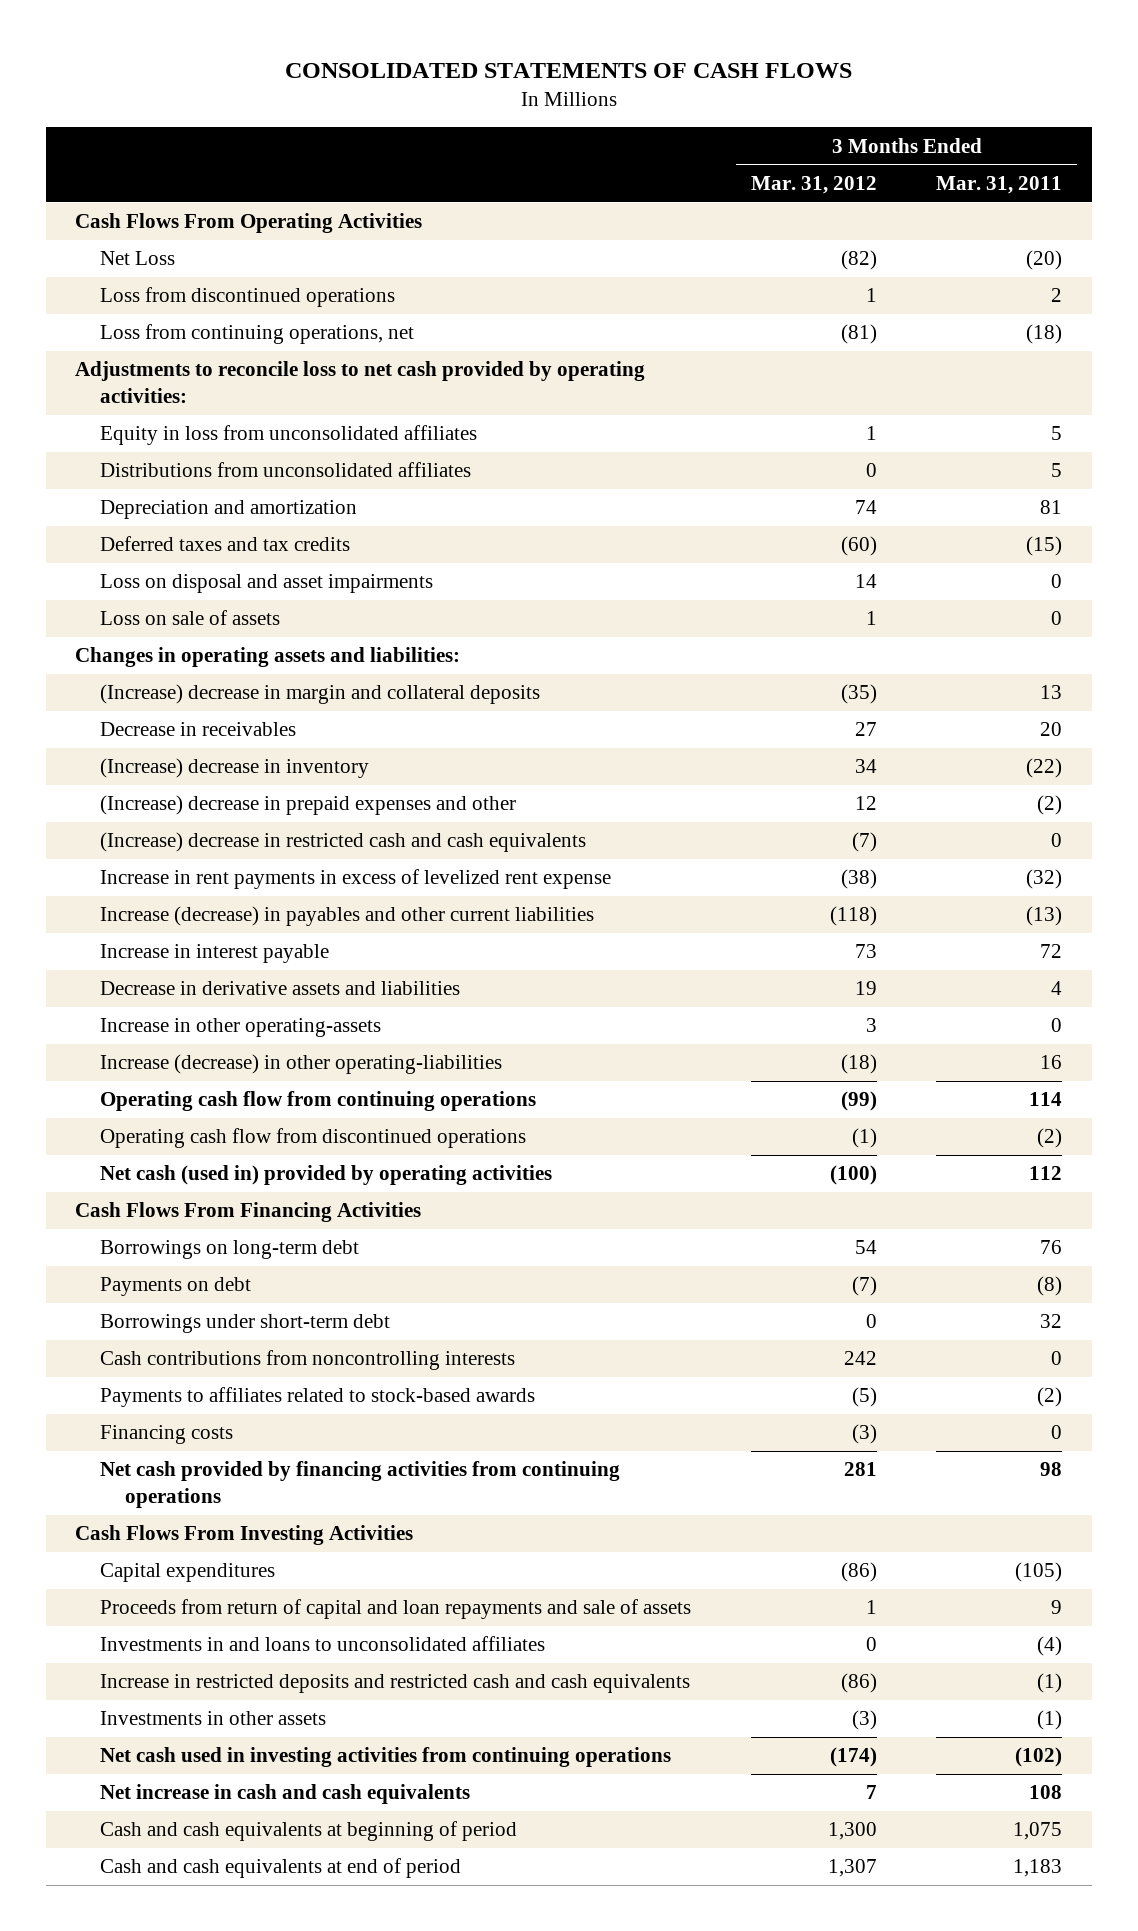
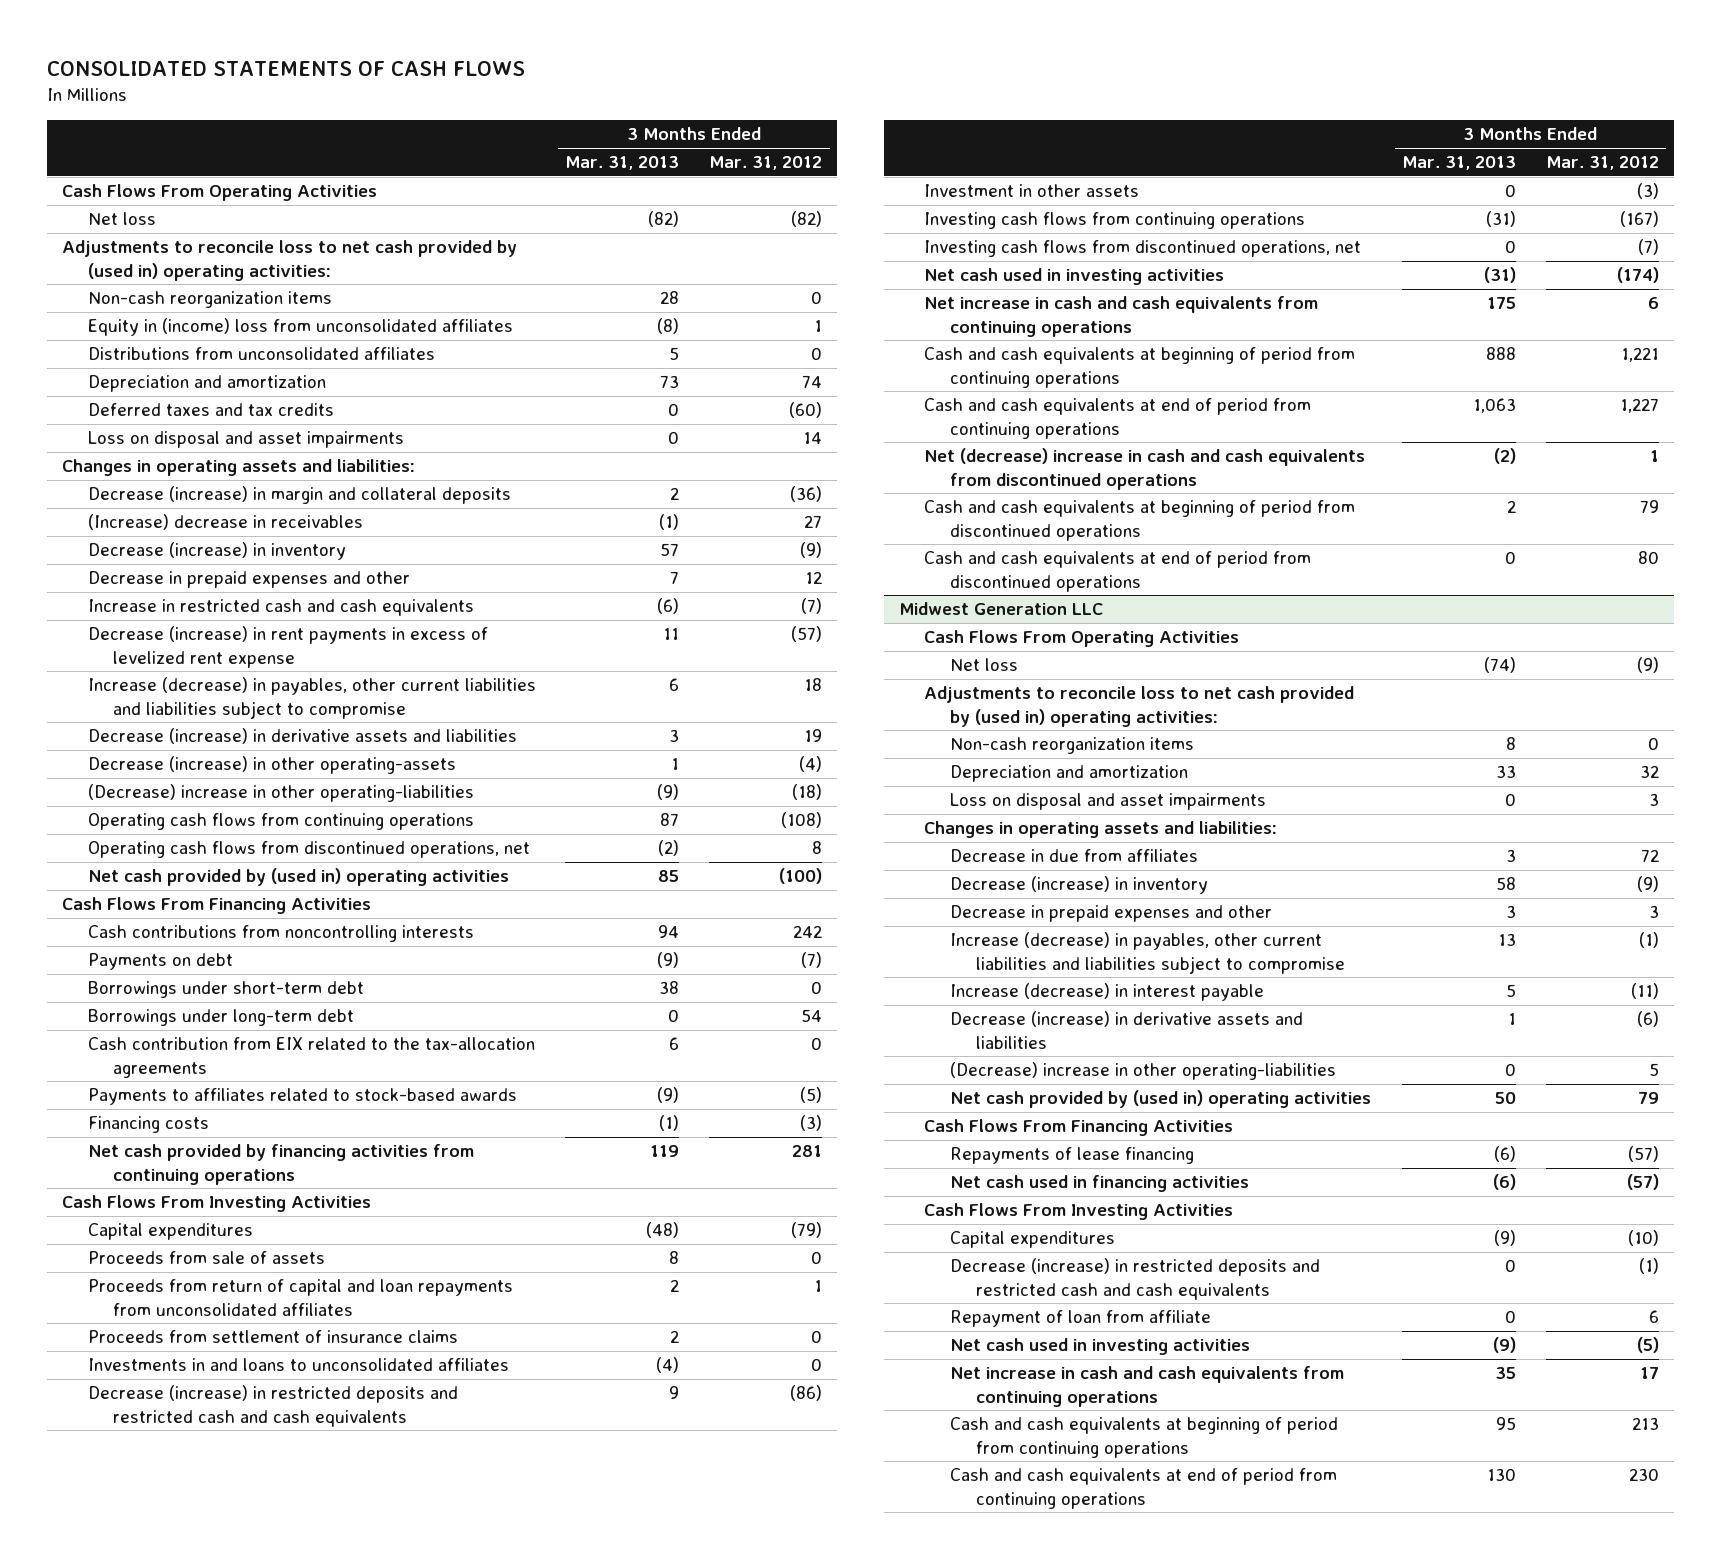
- | 3 Months Ended Mar. 31, 2012 | 3 Months Ended Mar. 31, 2011
+ | 3 Months Ended Mar. 31, 2013 | 3 Months Ended Mar. 31, 2012
- Net Loss | (82) | (20)
- Loss from discontinued operations | 1 | 2
- Loss from continuing operations, net | (81) | (18)
- Adjustments to reconcile loss to net cash provided by operating activities:
- Equity in loss from unconsolidated affiliates | 1 | 5
+ Net loss | (82) | (82)
+ Adjustments to reconcile loss to net cash provided by (used in) operating activities:
+ Non-cash reorganization items | 28 | 0
+ Equity in (income) loss from unconsolidated affiliates | (8) | 1
- Loss on sale of assets | 1 | 0
- (Increase) decrease in margin and collateral deposits | (35) | 13
- Decrease in receivables | 27 | 20
- (Increase) decrease in inventory | 34 | (22)
- (Increase) decrease in prepaid expenses and other | 12 | (2)
- (Increase) decrease in restricted cash and cash equivalents | (7) | 0
- Increase in rent payments in excess of levelized rent expense | (38) | (32)
- Increase (decrease) in payables and other current liabilities | (118) | (13)
- Increase in interest payable | 73 | 72
- Decrease in derivative assets and liabilities | 19 | 4
- Increase in other operating-assets | 3 | 0
- Increase (decrease) in other operating-liabilities | (18) | 16
- Operating cash flow from continuing operations | (99) | 114
- Operating cash flow from discontinued operations | (1) | (2)
- Net cash (used in) provided by operating activities | (100) | 112
+ Decrease (increase) in margin and collateral deposits | 2 | (36)
+ (Increase) decrease in receivables | (1) | 27
+ Decrease (increase) in inventory | 57 | (9)
+ Decrease in prepaid expenses and other | 7 | 12
+ Increase in restricted cash and cash equivalents | (6) | (7)
+ Decrease (increase) in rent payments in excess of levelized rent expense | 11 | (57)
+ Increase (decrease) in payables, other current liabilities and liabilities subject to compromise | 6 | 18
+ Decrease (increase) in derivative assets and liabilities | 3 | 19
+ Decrease (increase) in other operating-assets | 1 | (4)
+ (Decrease) increase in other operating-liabilities | (9) | (18)
+ Operating cash flows from continuing operations | 87 | (108)
+ Operating cash flows from discontinued operations, net | (2) | 8
+ Net cash provided by (used in) operating activities | 85 | (100)
- Borrowings on long-term debt | 54 | 76
moved up: Cash contributions from noncontrolling interests | 94 | 242
+ Borrowings under long-term debt | 0 | 54
+ Cash contribution from EIX related to the tax-allocation agreements | 6 | 0
- Capital expenditures | (86) | (105)
- Proceeds from return of capital and loan repayments and sale of assets | 1 | 9
+ Capital expenditures | (48) | (79)
+ Proceeds from sale of assets | 8 | 0
+ Proceeds from return of capital and loan repayments from unconsolidated affiliates | 2 | 1
+ Proceeds from settlement of insurance claims | 2 | 0
- Increase in restricted deposits and restricted cash and cash equivalents | (86) | (1)
- Investments in other assets | (3) | (1)
- Net cash used in investing activities from continuing operations | (174) | (102)
- Net increase in cash and cash equivalents | 7 | 108
- Cash and cash equivalents at beginning of period | 1,300 | 1,075
- Cash and cash equivalents at end of period | 1,307 | 1,183
+ Decrease (increase) in restricted deposits and restricted cash and cash equivalents | 9 | (86)
+ Investment in other assets | 0 | (3)
+ Investing cash flows from continuing operations | (31) | (167)
+ Investing cash flows from discontinued operations, net | 0 | (7)
+ Net cash used in investing activities | (31) | (174)
+ Net increase in cash and cash equivalents from continuing operations | 175 | 6
+ Cash and cash equivalents at beginning of period from continuing operations | 888 | 1,221
+ Cash and cash equivalents at end of period from continuing operations | 1,063 | 1,227
+ Net (decrease) increase in cash and cash equivalents from discontinued operations | (2) | 1
+ Cash and cash equivalents at beginning of period from discontinued operations | 2 | 79
+ Cash and cash equivalents at end of period from discontinued operations | 0 | 80
+ Midwest Generation LLC
+ Cash Flows From Operating Activities
+ Net loss | (74) | (9)
+ Adjustments to reconcile loss to net cash provided by (used in) operating activities:
+ Non-cash reorganization items | 8 | 0
+ Depreciation and amortization | 33 | 32
+ Loss on disposal and asset impairments | 0 | 3
+ Changes in operating assets and liabilities:
+ Decrease in due from affiliates | 3 | 72
+ Decrease (increase) in inventory | 58 | (9)
+ Decrease in prepaid expenses and other | 3 | 3
+ Increase (decrease) in payables, other current liabilities and liabilities subject to compromise | 13 | (1)
+ Increase (decrease) in interest payable | 5 | (11)
+ Decrease (increase) in derivative assets and liabilities | 1 | (6)
+ (Decrease) increase in other operating-liabilities | 0 | 5
+ Net cash provided by (used in) operating activities | 50 | 79
+ Cash Flows From Financing Activities
+ Repayments of lease financing | (6) | (57)
+ Net cash used in financing activities | (6) | (57)
+ Cash Flows From Investing Activities
+ Capital expenditures | (9) | (10)
+ Decrease (increase) in restricted deposits and restricted cash and cash equivalents | 0 | (1)
+ Repayment of loan from affiliate | 0 | 6
+ Net cash used in investing activities | (9) | (5)
+ Net increase in cash and cash equivalents from continuing operations | 35 | 17
+ Cash and cash equivalents at beginning of period from continuing operations | 95 | 213
+ Cash and cash equivalents at end of period from continuing operations | 130 | 230

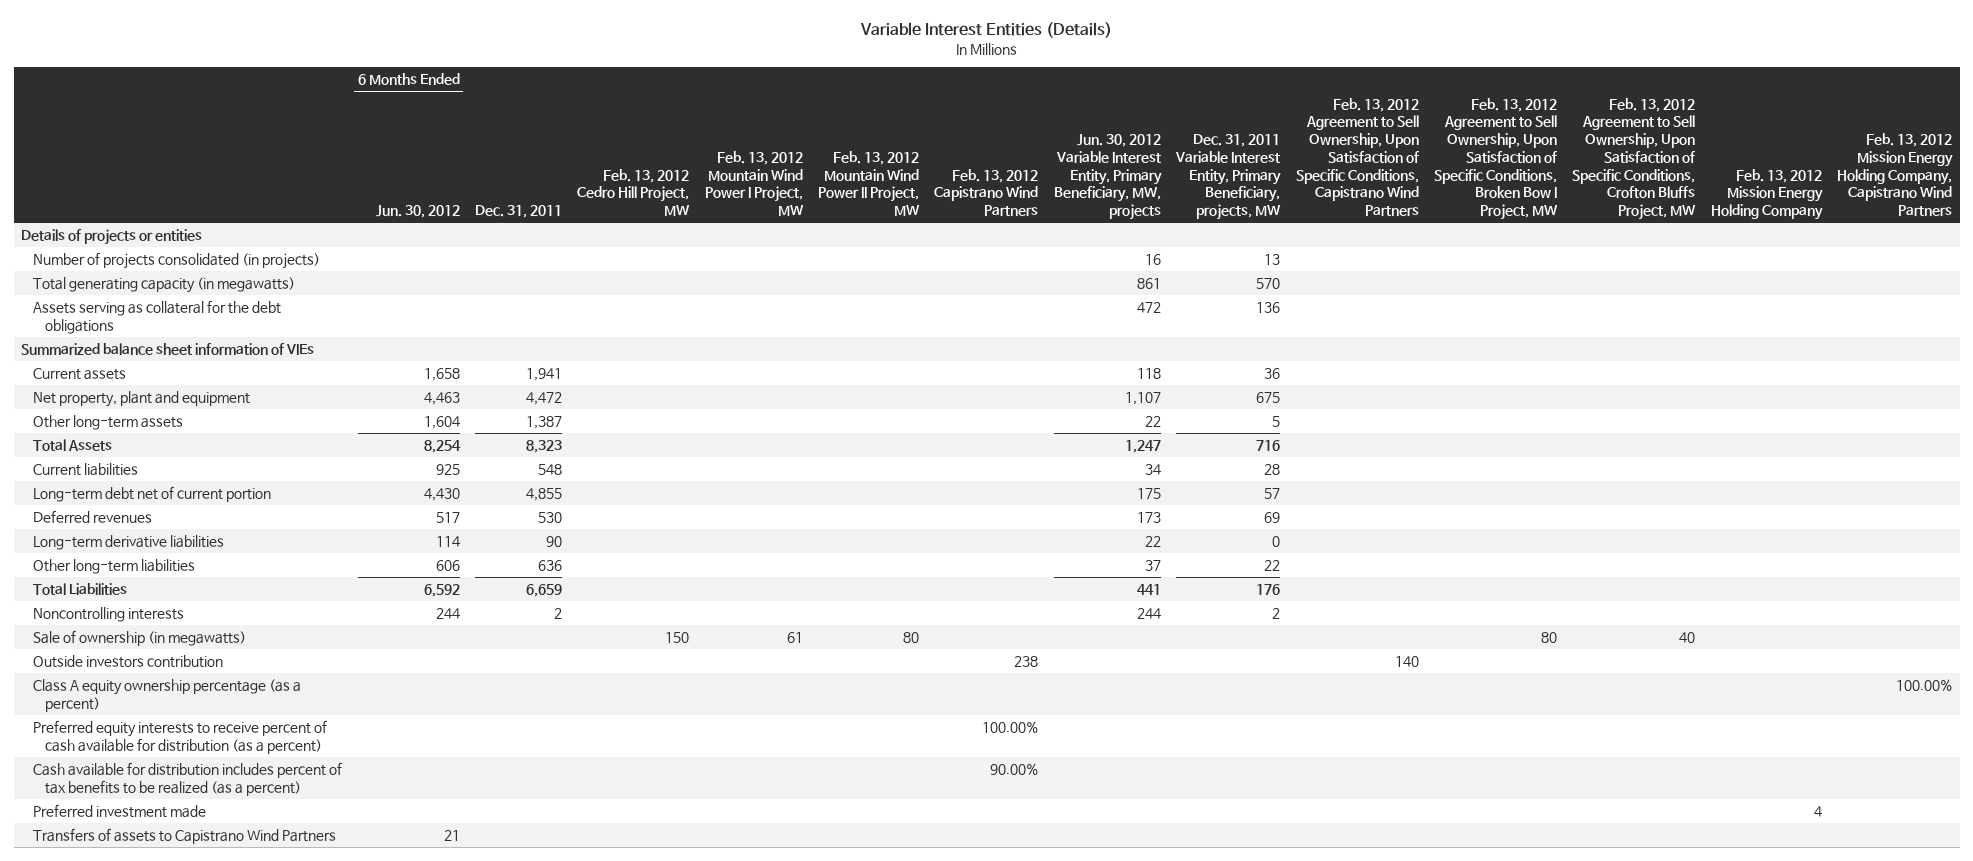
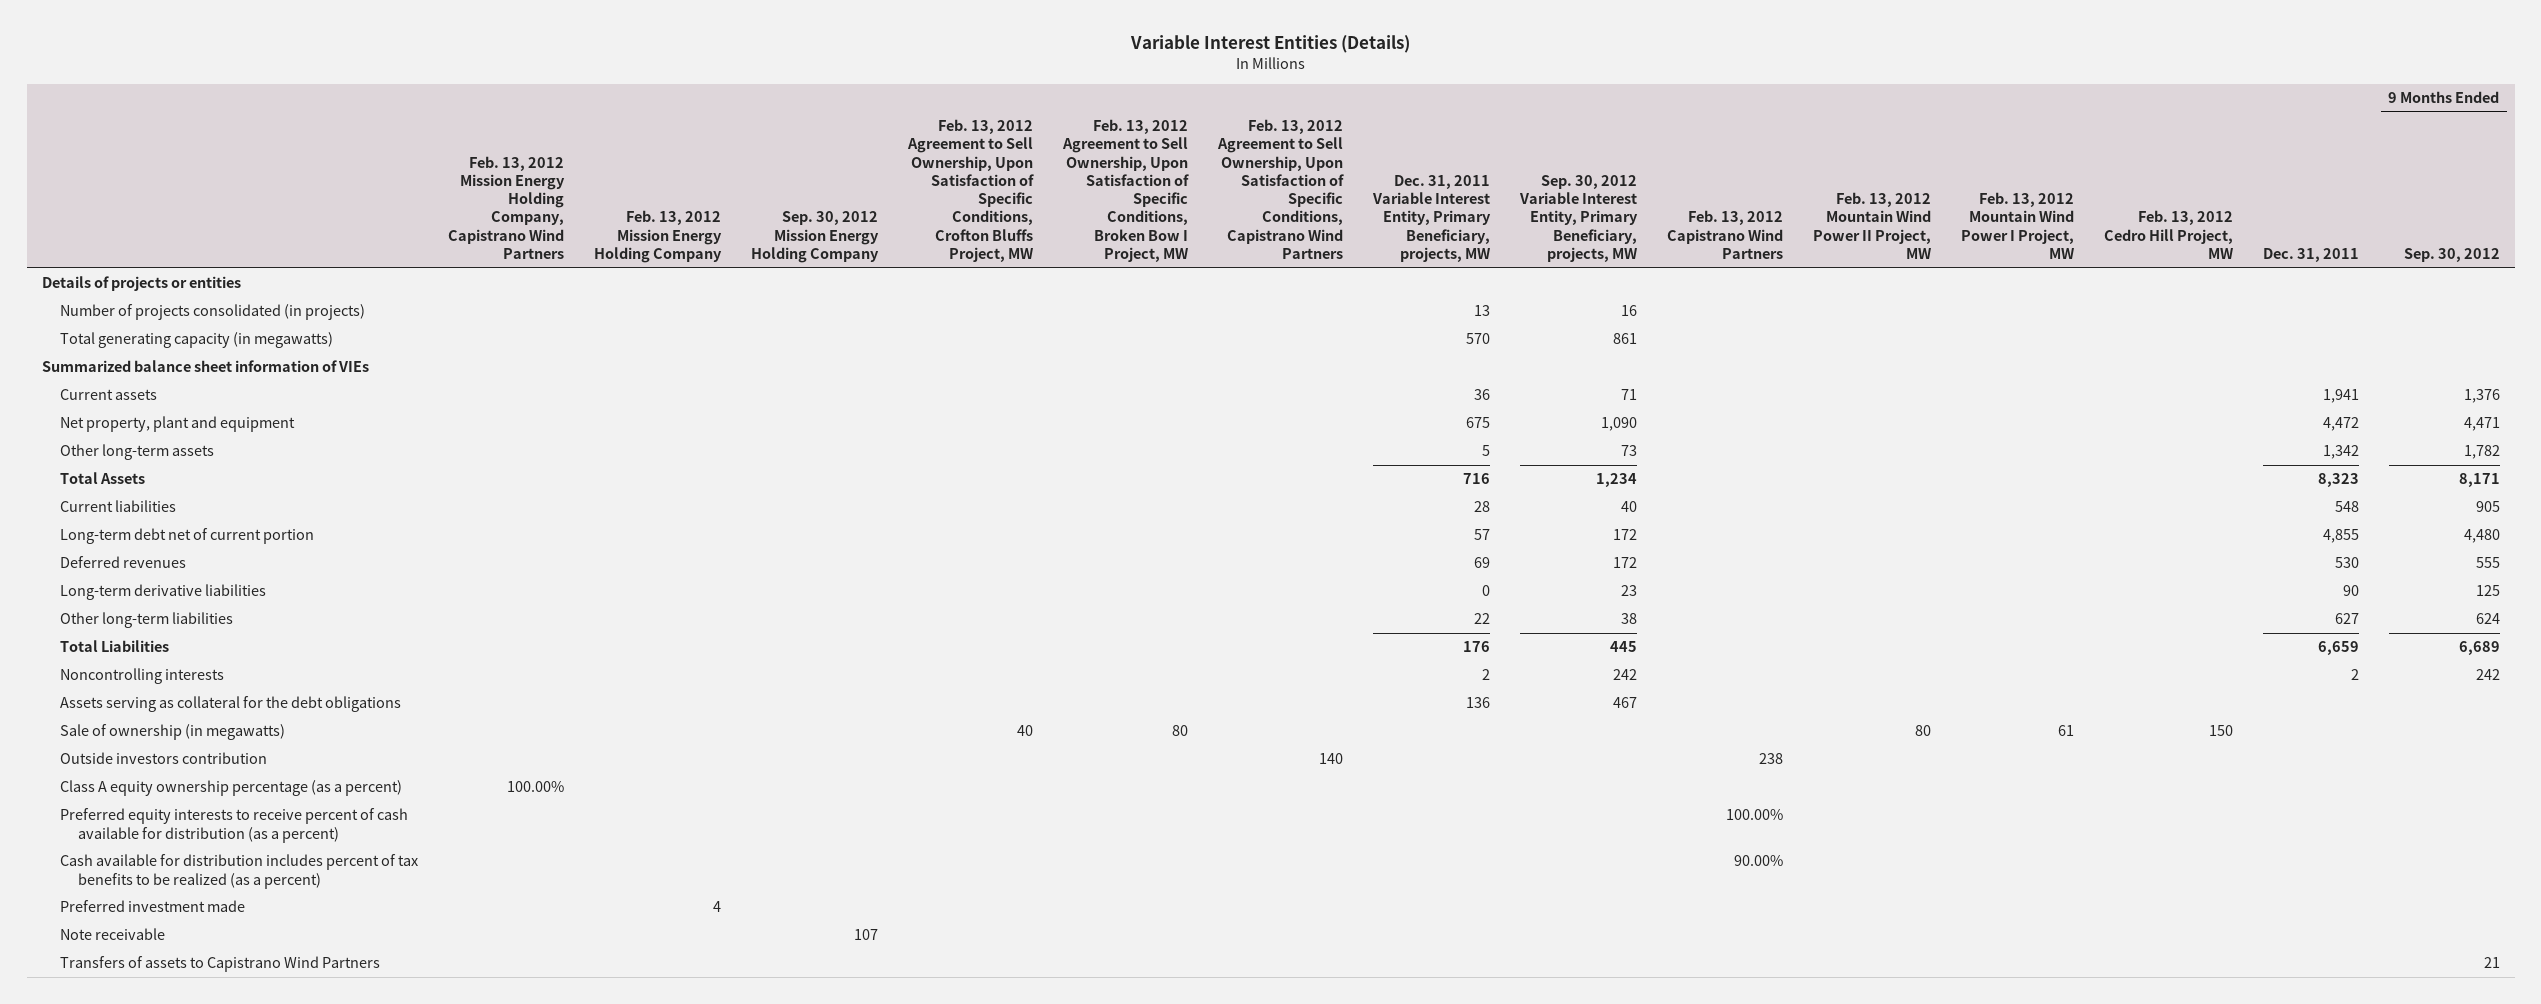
- | 6 Months Ended Jun. 30, 2012 | Dec. 31, 2011 | Feb. 13, 2012 Cedro Hill Project, MW | Feb. 13, 2012 Mountain Wind Power I Project, MW | Feb. 13, 2012 Mountain Wind Power II Project, MW | Feb. 13, 2012 Capistrano Wind Partners | Jun. 30, 2012 Variable Interest Entity, Primary Beneficiary, MW, projects | Dec. 31, 2011 Variable Interest Entity, Primary Beneficiary, projects, MW | Feb. 13, 2012 Agreement to Sell Ownership, Upon Satisfaction of Specific Conditions, Capistrano Wind Partners | Feb. 13, 2012 Agreement to Sell Ownership, Upon Satisfaction of Specific Conditions, Broken Bow I Project, MW | Feb. 13, 2012 Agreement to Sell Ownership, Upon Satisfaction of Specific Conditions, Crofton Bluffs Project, MW | Feb. 13, 2012 Mission Energy Holding Company | Feb. 13, 2012 Mission Energy Holding Company, Capistrano Wind Partners
+ | Feb. 13, 2012 Mission Energy Holding Company, Capistrano Wind Partners | Feb. 13, 2012 Mission Energy Holding Company | Sep. 30, 2012 Mission Energy Holding Company | Feb. 13, 2012 Agreement to Sell Ownership, Upon Satisfaction of Specific Conditions, Crofton Bluffs Project, MW | Feb. 13, 2012 Agreement to Sell Ownership, Upon Satisfaction of Specific Conditions, Broken Bow I Project, MW | Feb. 13, 2012 Agreement to Sell Ownership, Upon Satisfaction of Specific Conditions, Capistrano Wind Partners | Dec. 31, 2011 Variable Interest Entity, Primary Beneficiary, projects, MW | Sep. 30, 2012 Variable Interest Entity, Primary Beneficiary, projects, MW | Feb. 13, 2012 Capistrano Wind Partners | Feb. 13, 2012 Mountain Wind Power II Project, MW | Feb. 13, 2012 Mountain Wind Power I Project, MW | Feb. 13, 2012 Cedro Hill Project, MW | Dec. 31, 2011 | 9 Months Ended Sep. 30, 2012
- Other long-term assets | 1,604 | 1,387 | | | | | 22 | 5 | | | | |
+ Other long-term assets | | | | | | | 5 | 73 | | | | | 1,342 | 1,782
- Other long-term liabilities | 606 | 636 | | | | | 37 | 22 | | | | |
+ Other long-term liabilities | | | | | | | 22 | 38 | | | | | 627 | 624
moved down: Assets serving as collateral for the debt obligations | | | | | | | 136 | 467 | | | | | |
+ Note receivable | | | 107 | | | | | | | | | | |

